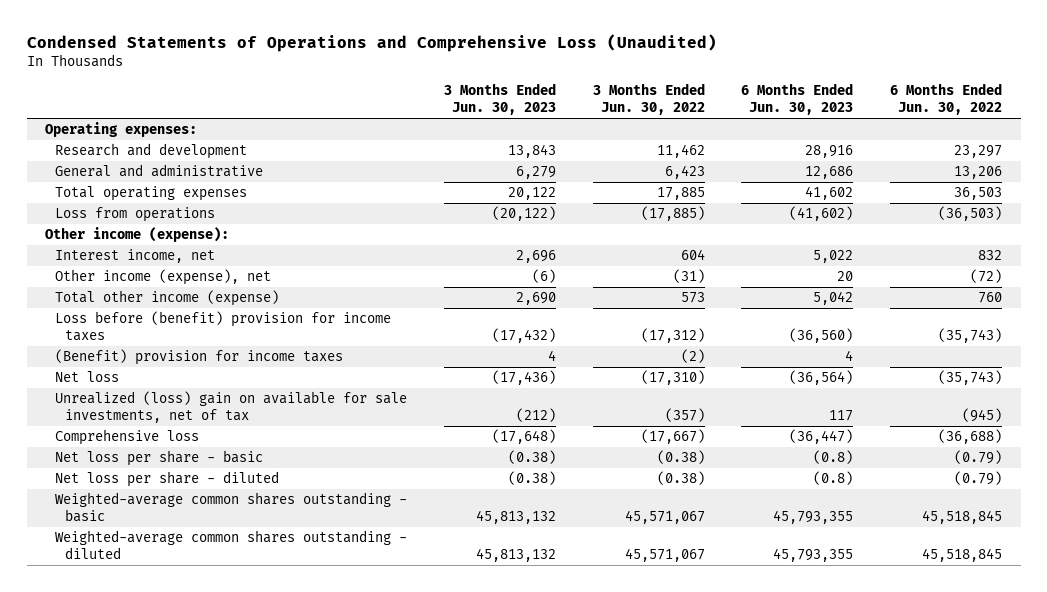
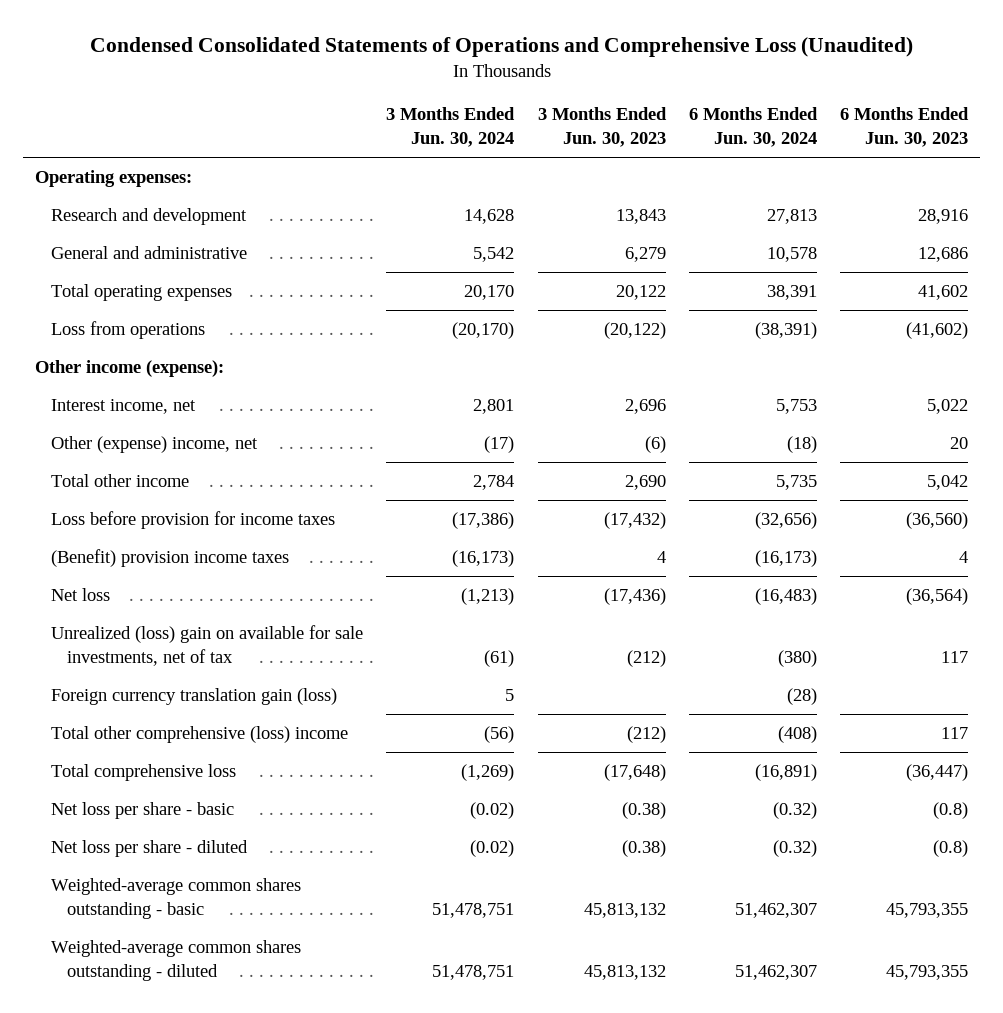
- Condensed Statements of Operations and Comprehensive Loss (Unaudited)
+ Condensed Consolidated Statements of Operations and Comprehensive Loss (Unaudited)
- | 3 Months Ended Jun. 30, 2023 | 3 Months Ended Jun. 30, 2022 | 6 Months Ended Jun. 30, 2023 | 6 Months Ended Jun. 30, 2022
+ | 3 Months Ended Jun. 30, 2024 | 3 Months Ended Jun. 30, 2023 | 6 Months Ended Jun. 30, 2024 | 6 Months Ended Jun. 30, 2023
- Other income (expense), net | (6) | (31) | 20 | (72)
- Total other income (expense) | 2,690 | 573 | 5,042 | 760
- Loss before (benefit) provision for income taxes | (17,432) | (17,312) | (36,560) | (35,743)
- (Benefit) provision for income taxes | 4 | (2) | 4 |
+ Other (expense) income, net | (17) | (6) | (18) | 20
+ Total other income | 2,784 | 2,690 | 5,735 | 5,042
+ Loss before provision for income taxes | (17,386) | (17,432) | (32,656) | (36,560)
+ (Benefit) provision income taxes | (16,173) | 4 | (16,173) | 4
- Comprehensive loss | (17,648) | (17,667) | (36,447) | (36,688)
+ Foreign currency translation gain (loss) | 5 | | (28) |
+ Total other comprehensive (loss) income | (56) | (212) | (408) | 117
+ Total comprehensive loss | (1,269) | (17,648) | (16,891) | (36,447)

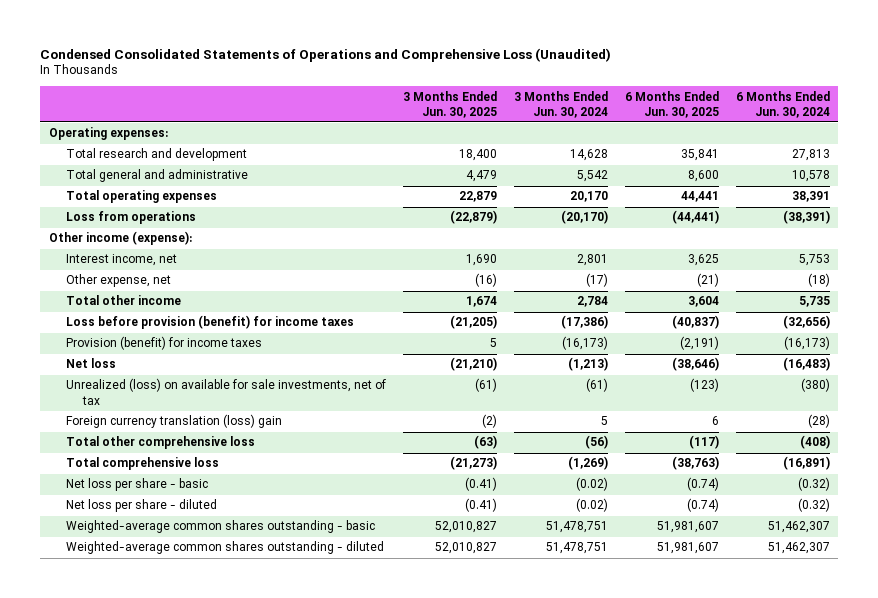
- | 3 Months Ended Jun. 30, 2024 | 3 Months Ended Jun. 30, 2023 | 6 Months Ended Jun. 30, 2024 | 6 Months Ended Jun. 30, 2023
+ | 3 Months Ended Jun. 30, 2025 | 3 Months Ended Jun. 30, 2024 | 6 Months Ended Jun. 30, 2025 | 6 Months Ended Jun. 30, 2024
- Research and development | 14,628 | 13,843 | 27,813 | 28,916
- General and administrative | 5,542 | 6,279 | 10,578 | 12,686
+ Total research and development | 18,400 | 14,628 | 35,841 | 27,813
+ Total general and administrative | 4,479 | 5,542 | 8,600 | 10,578
- Other (expense) income, net | (17) | (6) | (18) | 20
+ Other expense, net | (16) | (17) | (21) | (18)
- Loss before provision for income taxes | (17,386) | (17,432) | (32,656) | (36,560)
- (Benefit) provision income taxes | (16,173) | 4 | (16,173) | 4
+ Loss before provision (benefit) for income taxes | (21,205) | (17,386) | (40,837) | (32,656)
+ Provision (benefit) for income taxes | 5 | (16,173) | (2,191) | (16,173)
- Unrealized (loss) gain on available for sale investments, net of tax | (61) | (212) | (380) | 117
- Foreign currency translation gain (loss) | 5 | | (28) |
- Total other comprehensive (loss) income | (56) | (212) | (408) | 117
+ Unrealized (loss) on available for sale investments, net of tax | (61) | (61) | (123) | (380)
+ Foreign currency translation (loss) gain | (2) | 5 | 6 | (28)
+ Total other comprehensive loss | (63) | (56) | (117) | (408)

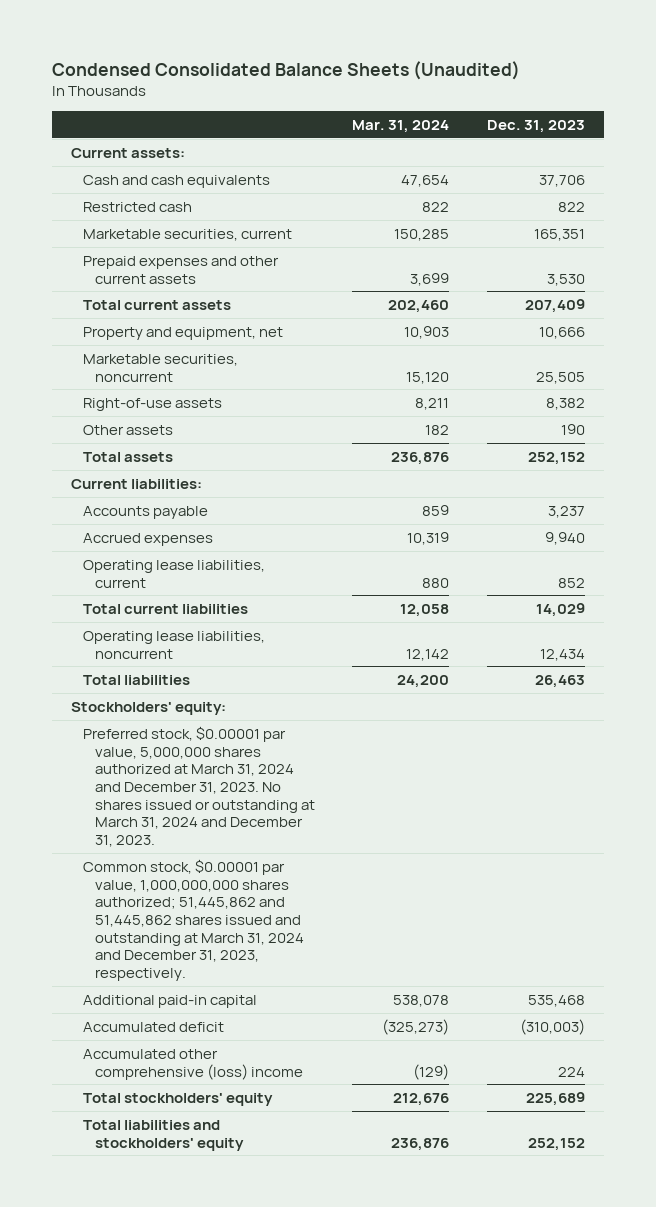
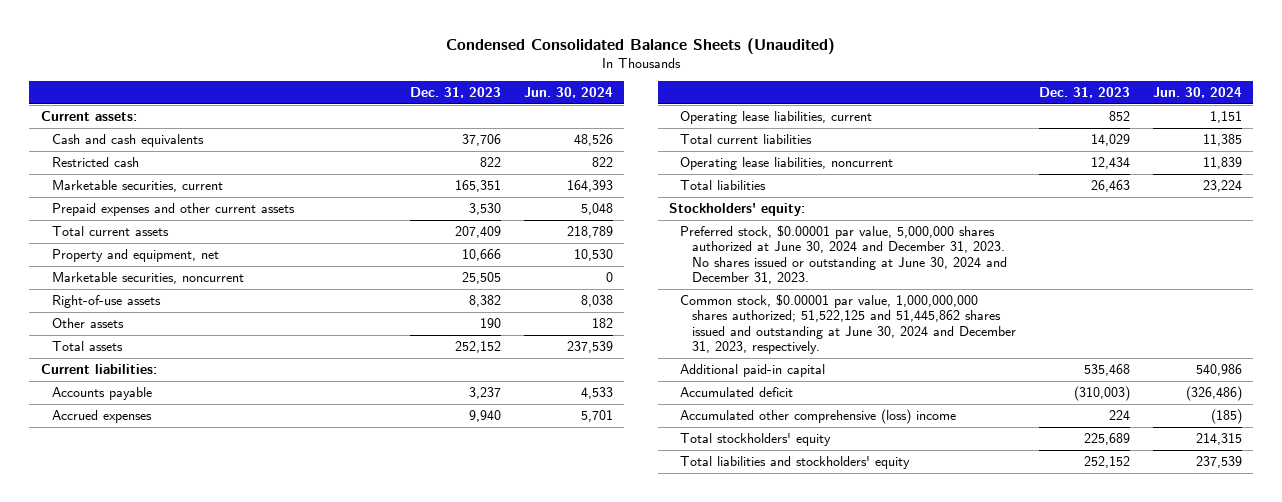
- | Mar. 31, 2024 | Dec. 31, 2023
+ | Dec. 31, 2023 | Jun. 30, 2024
- Preferred stock, $0.00001 par value, 5,000,000 shares authorized at March 31, 2024 and December 31, 2023. No shares issued or outstanding at March 31, 2024 and December 31, 2023.
- Common stock, $0.00001 par value, 1,000,000,000 shares authorized; 51,445,862 and 51,445,862 shares issued and outstanding at March 31, 2024 and December 31, 2023, respectively.
+ Preferred stock, $0.00001 par value, 5,000,000 shares authorized at June 30, 2024 and December 31, 2023. No shares issued or outstanding at June 30, 2024 and December 31, 2023.
+ Common stock, $0.00001 par value, 1,000,000,000 shares authorized; 51,522,125 and 51,445,862 shares issued and outstanding at June 30, 2024 and December 31, 2023, respectively.

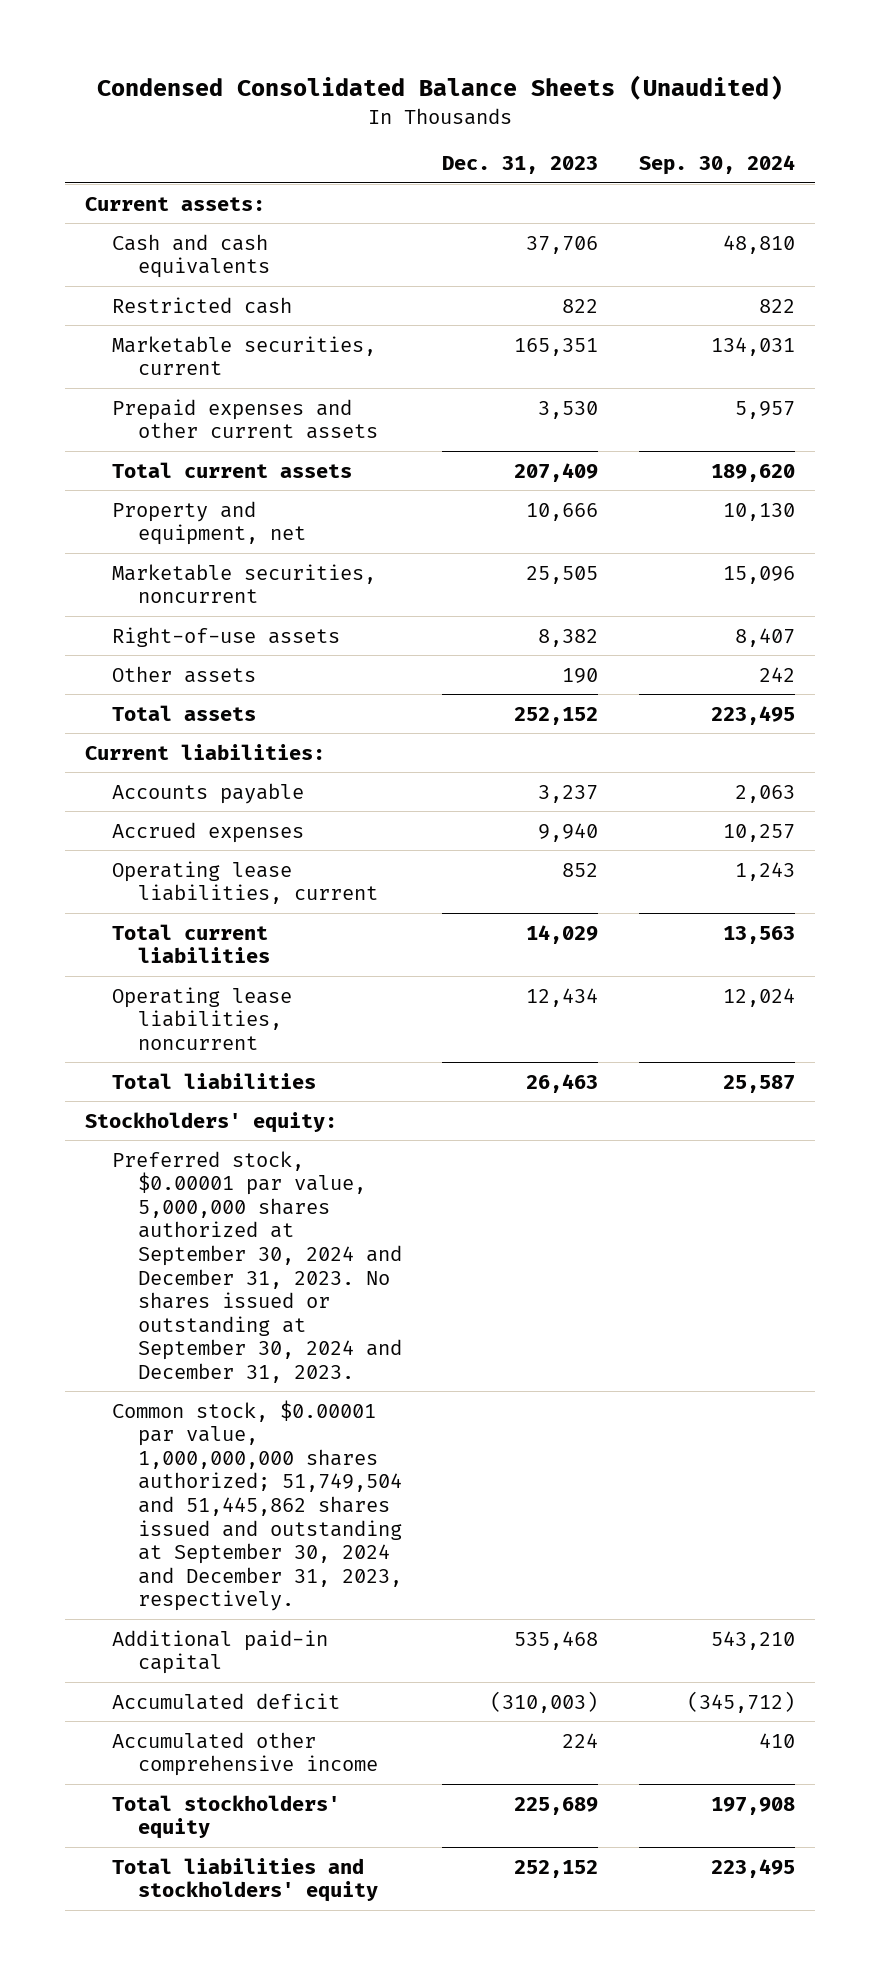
- | Dec. 31, 2023 | Jun. 30, 2024
+ | Dec. 31, 2023 | Sep. 30, 2024
- Preferred stock, $0.00001 par value, 5,000,000 shares authorized at June 30, 2024 and December 31, 2023. No shares issued or outstanding at June 30, 2024 and December 31, 2023.
- Common stock, $0.00001 par value, 1,000,000,000 shares authorized; 51,522,125 and 51,445,862 shares issued and outstanding at June 30, 2024 and December 31, 2023, respectively.
+ Preferred stock, $0.00001 par value, 5,000,000 shares authorized at September 30, 2024 and December 31, 2023. No shares issued or outstanding at September 30, 2024 and December 31, 2023.
+ Common stock, $0.00001 par value, 1,000,000,000 shares authorized; 51,749,504 and 51,445,862 shares issued and outstanding at September 30, 2024 and December 31, 2023, respectively.
- Accumulated other comprehensive (loss) income | 224 | (185)
+ Accumulated other comprehensive income | 224 | 410

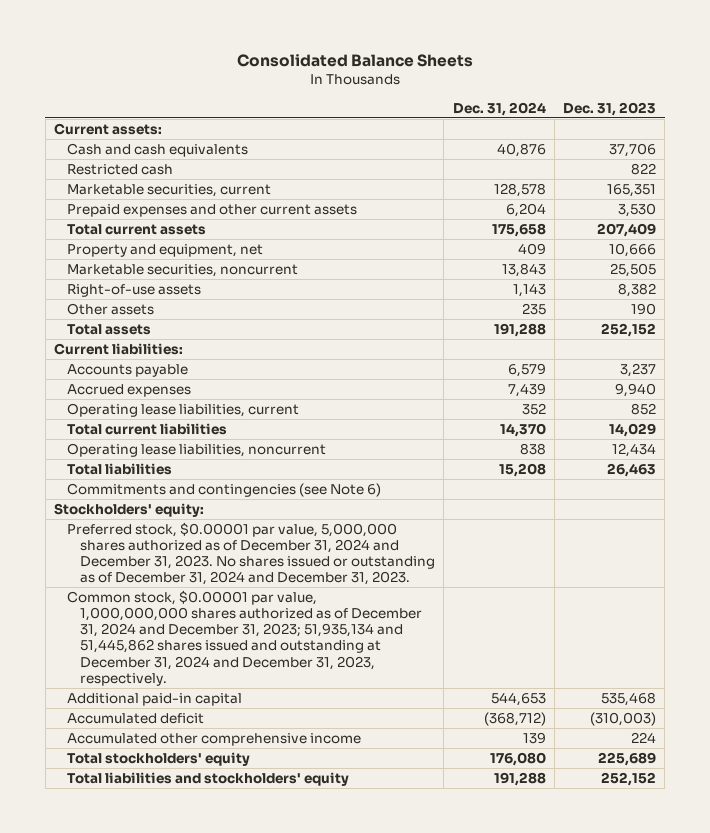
- Condensed Consolidated Balance Sheets (Unaudited)
+ Consolidated Balance Sheets
- | Dec. 31, 2023 | Sep. 30, 2024
+ | Dec. 31, 2024 | Dec. 31, 2023
+ Commitments and contingencies (see Note 6)
- Preferred stock, $0.00001 par value, 5,000,000 shares authorized at September 30, 2024 and December 31, 2023. No shares issued or outstanding at September 30, 2024 and December 31, 2023.
- Common stock, $0.00001 par value, 1,000,000,000 shares authorized; 51,749,504 and 51,445,862 shares issued and outstanding at September 30, 2024 and December 31, 2023, respectively.
+ Preferred stock, $0.00001 par value, 5,000,000 shares authorized as of December 31, 2024 and December 31, 2023. No shares issued or outstanding as of December 31, 2024 and December 31, 2023.
+ Common stock, $0.00001 par value, 1,000,000,000 shares authorized as of December 31, 2024 and December 31, 2023; 51,935,134 and 51,445,862 shares issued and outstanding at December 31, 2024 and December 31, 2023, respectively.

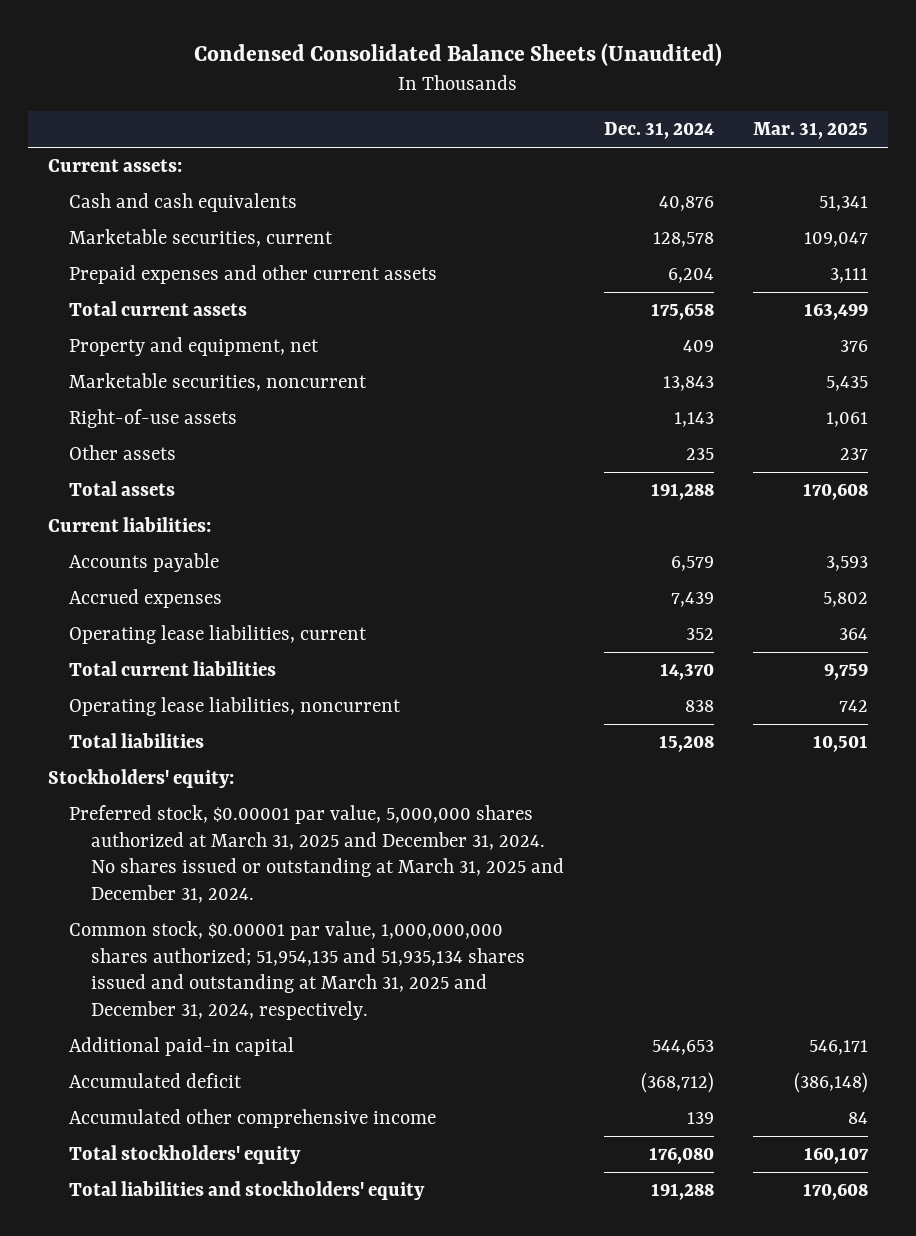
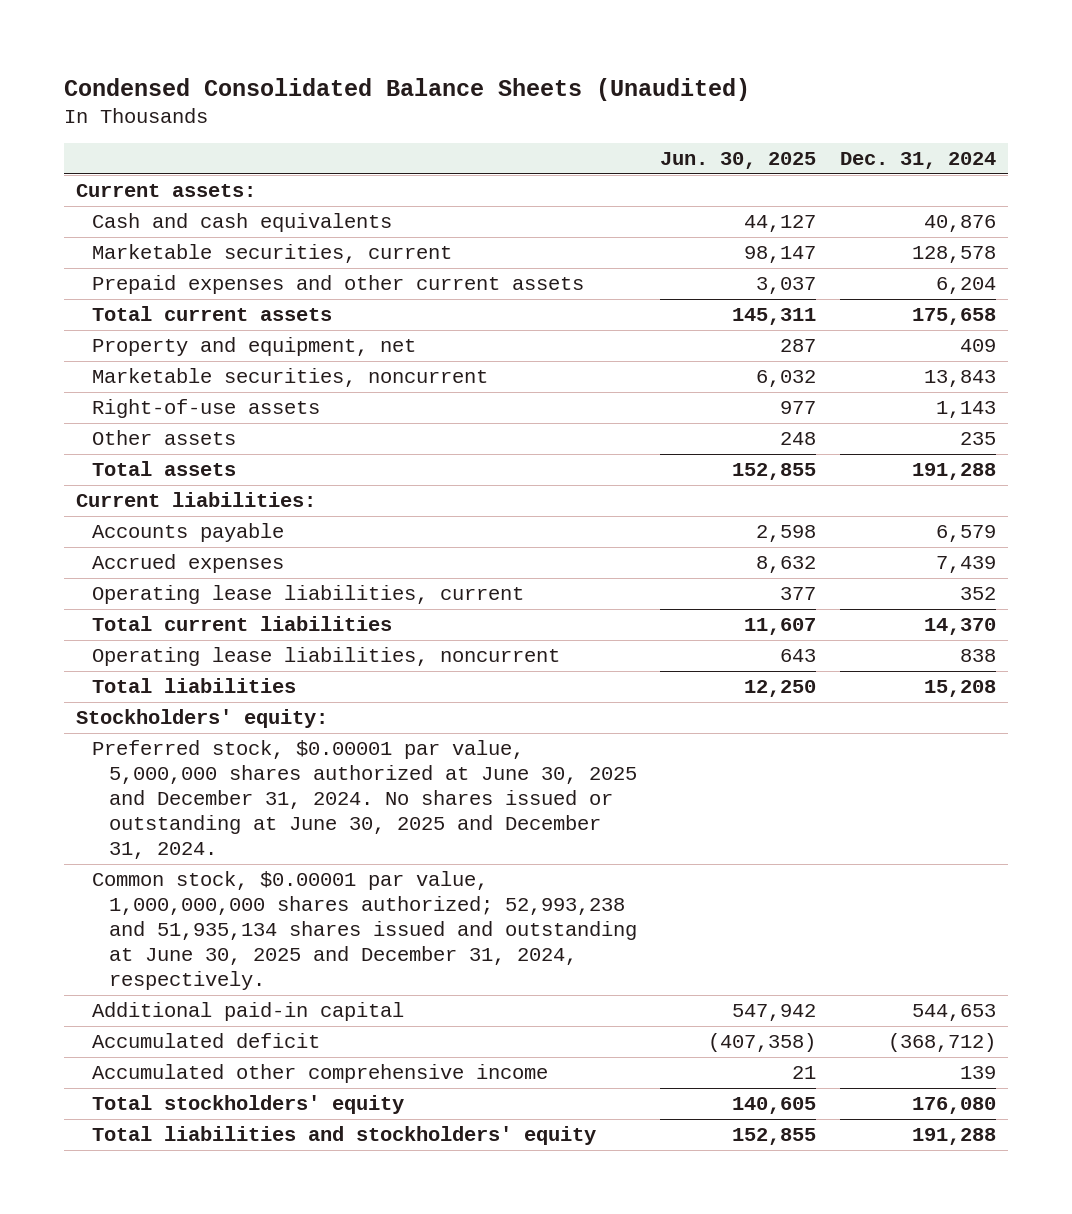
- | Dec. 31, 2024 | Mar. 31, 2025
+ | Jun. 30, 2025 | Dec. 31, 2024
- Preferred stock, $0.00001 par value, 5,000,000 shares authorized at March 31, 2025 and December 31, 2024. No shares issued or outstanding at March 31, 2025 and December 31, 2024.
- Common stock, $0.00001 par value, 1,000,000,000 shares authorized; 51,954,135 and 51,935,134 shares issued and outstanding at March 31, 2025 and December 31, 2024, respectively.
+ Preferred stock, $0.00001 par value, 5,000,000 shares authorized at June 30, 2025 and December 31, 2024. No shares issued or outstanding at June 30, 2025 and December 31, 2024.
+ Common stock, $0.00001 par value, 1,000,000,000 shares authorized; 52,993,238 and 51,935,134 shares issued and outstanding at June 30, 2025 and December 31, 2024, respectively.

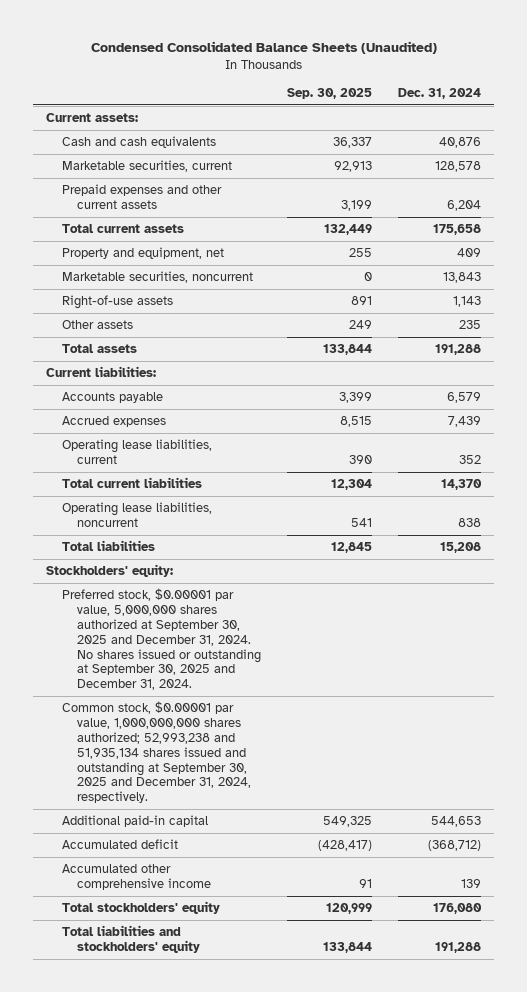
- | Jun. 30, 2025 | Dec. 31, 2024
+ | Sep. 30, 2025 | Dec. 31, 2024
- Preferred stock, $0.00001 par value, 5,000,000 shares authorized at June 30, 2025 and December 31, 2024. No shares issued or outstanding at June 30, 2025 and December 31, 2024.
- Common stock, $0.00001 par value, 1,000,000,000 shares authorized; 52,993,238 and 51,935,134 shares issued and outstanding at June 30, 2025 and December 31, 2024, respectively.
+ Preferred stock, $0.00001 par value, 5,000,000 shares authorized at September 30, 2025 and December 31, 2024. No shares issued or outstanding at September 30, 2025 and December 31, 2024.
+ Common stock, $0.00001 par value, 1,000,000,000 shares authorized; 52,993,238 and 51,935,134 shares issued and outstanding at September 30, 2025 and December 31, 2024, respectively.

